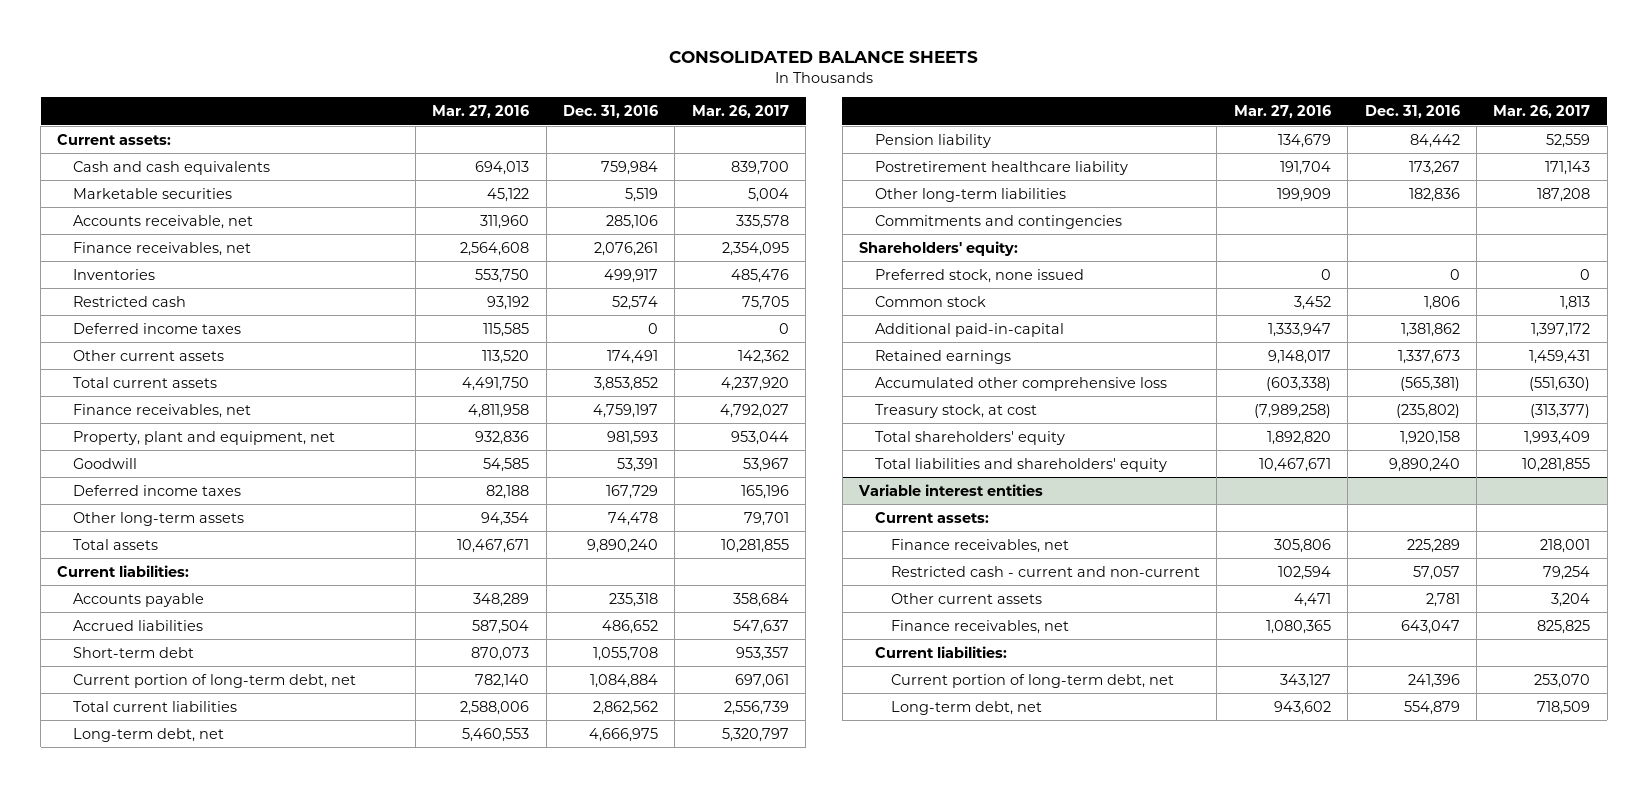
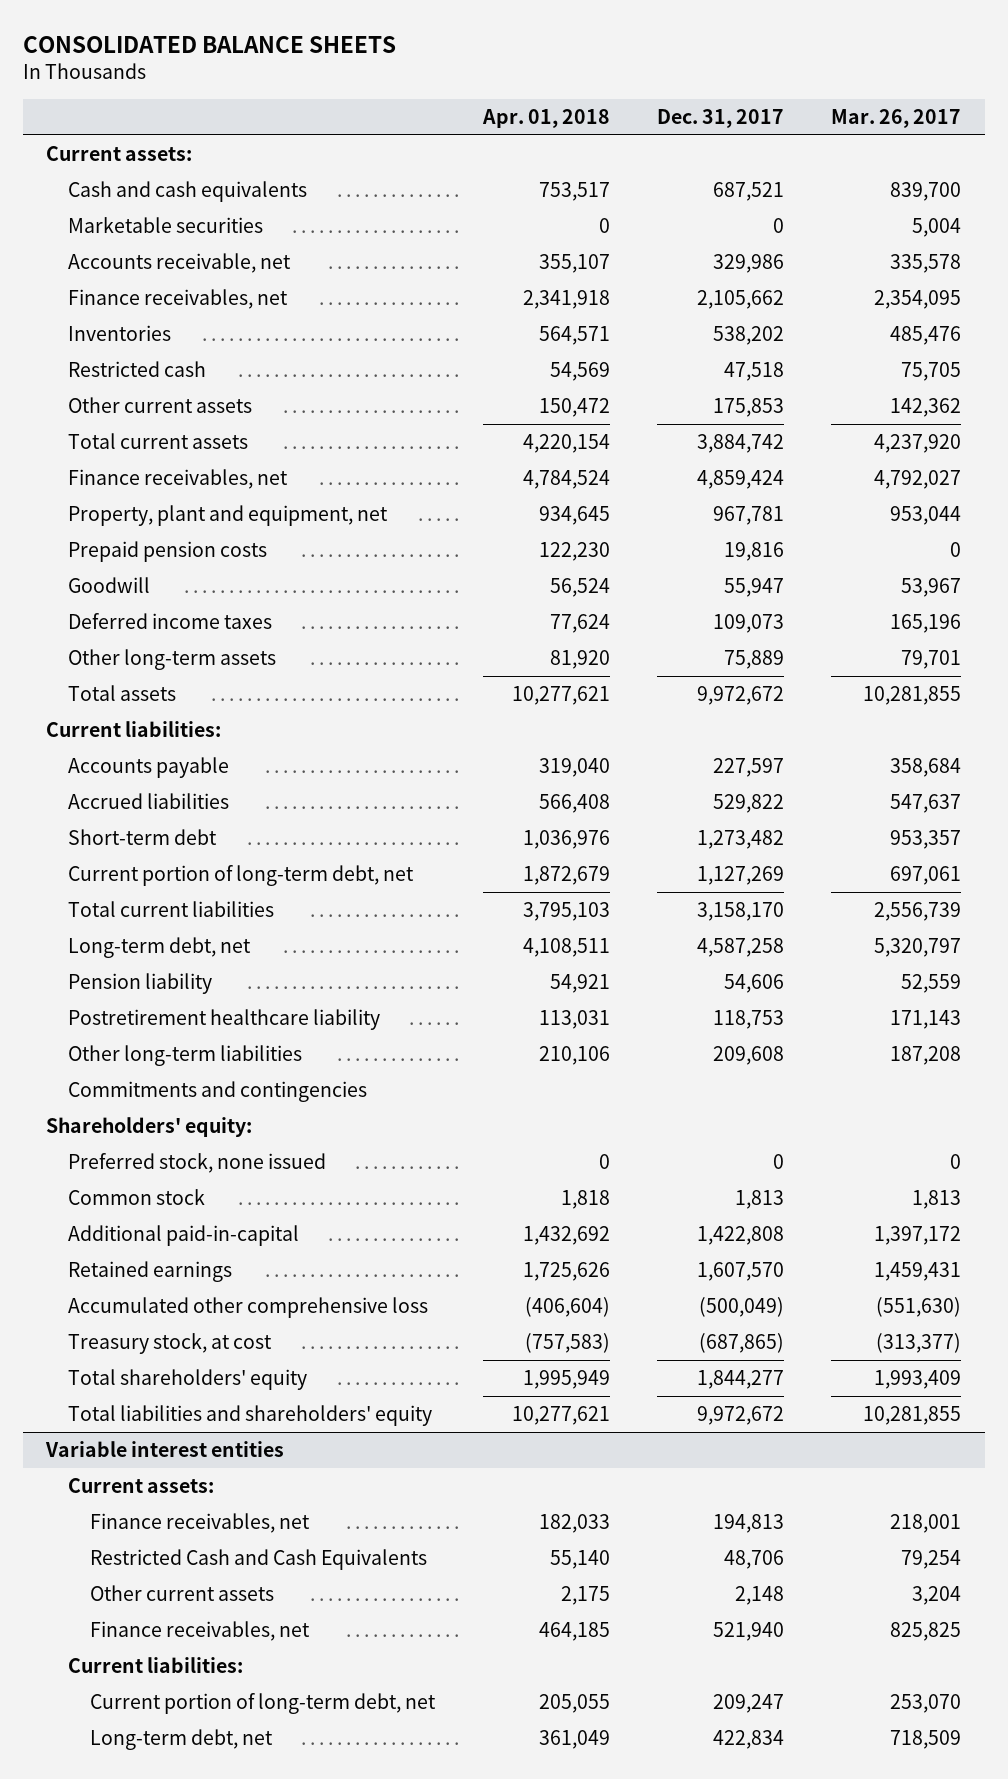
- | Mar. 27, 2016 | Dec. 31, 2016 | Mar. 26, 2017
+ | Apr. 01, 2018 | Dec. 31, 2017 | Mar. 26, 2017
- Deferred income taxes | 115,585 | 0 | 0
+ Prepaid pension costs | 122,230 | 19,816 | 0
@ Variable interest entities
- Restricted cash - current and non-current | 102,594 | 57,057 | 79,254
+ Restricted Cash and Cash Equivalents | 55,140 | 48,706 | 79,254

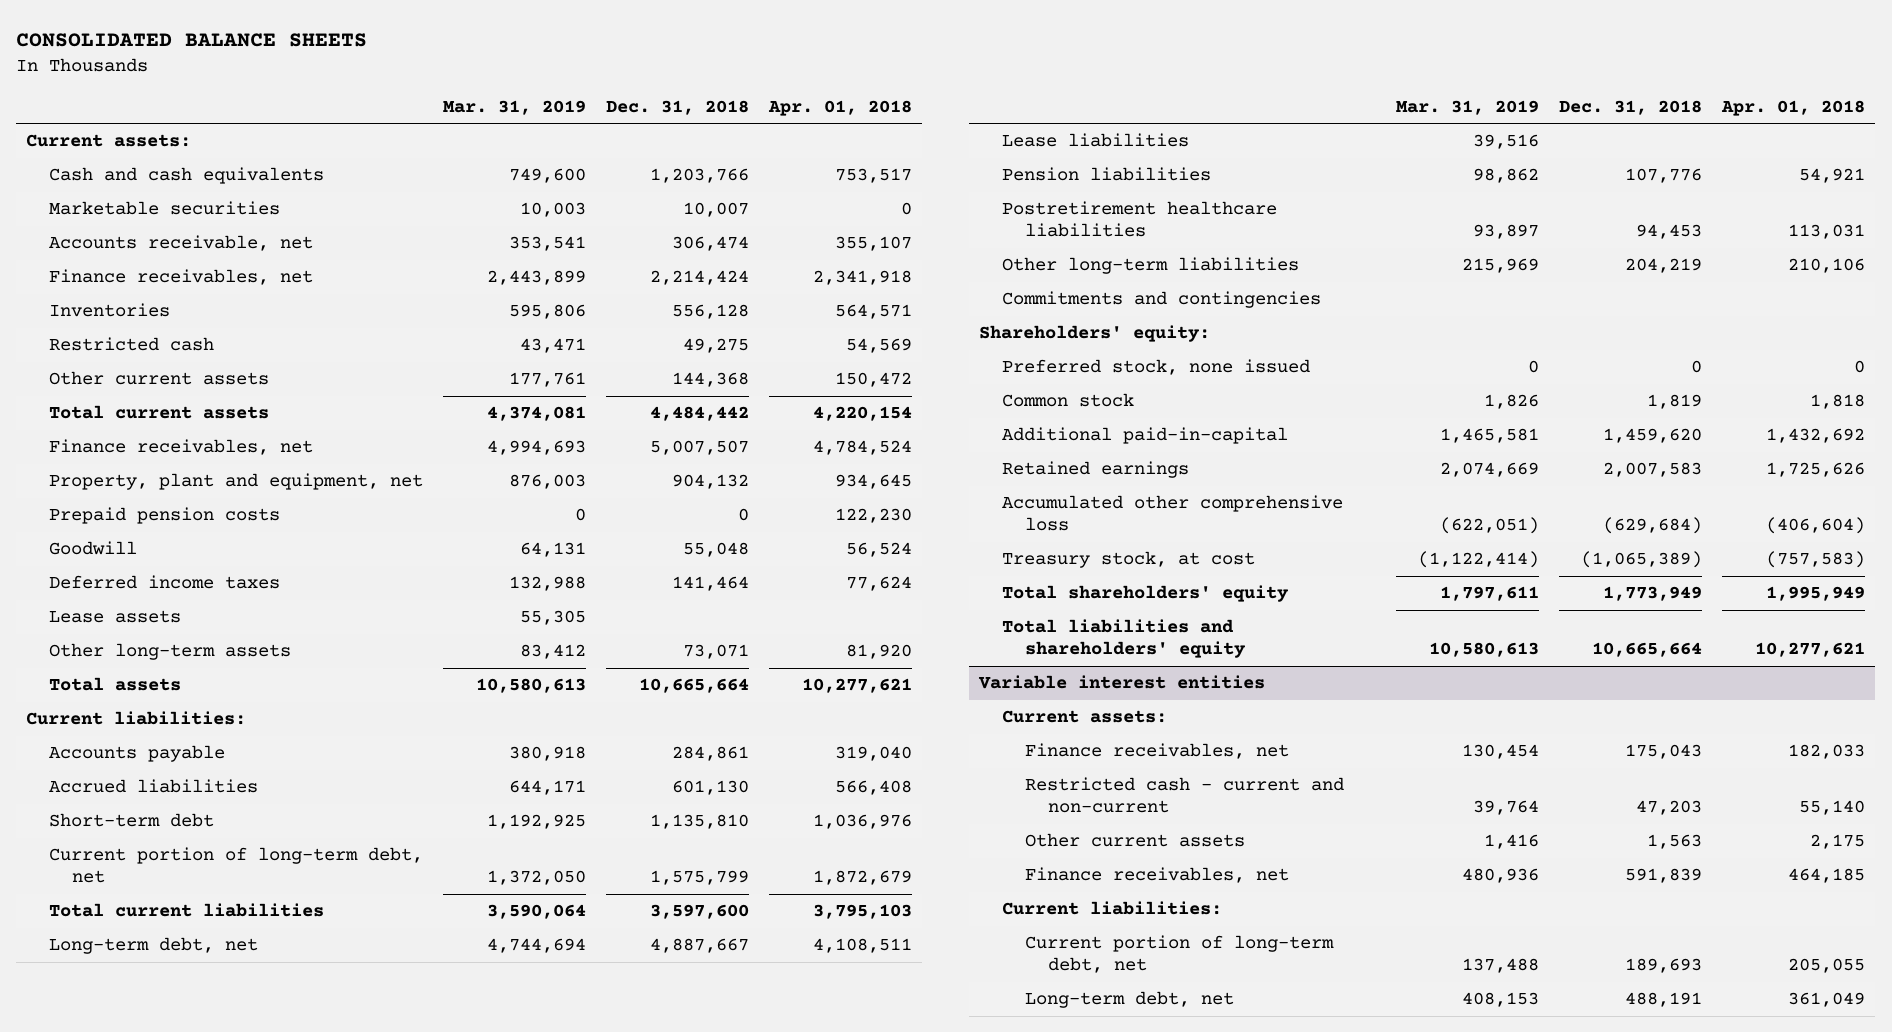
- | Apr. 01, 2018 | Dec. 31, 2017 | Mar. 26, 2017
+ | Mar. 31, 2019 | Dec. 31, 2018 | Apr. 01, 2018
+ Lease assets | 55,305 | |
- Pension liability | 54,921 | 54,606 | 52,559
- Postretirement healthcare liability | 113,031 | 118,753 | 171,143
+ Lease liabilities | 39,516 | |
+ Pension liabilities | 98,862 | 107,776 | 54,921
+ Postretirement healthcare liabilities | 93,897 | 94,453 | 113,031
@ Variable interest entities
- Restricted Cash and Cash Equivalents | 55,140 | 48,706 | 79,254
+ Restricted cash - current and non-current | 39,764 | 47,203 | 55,140

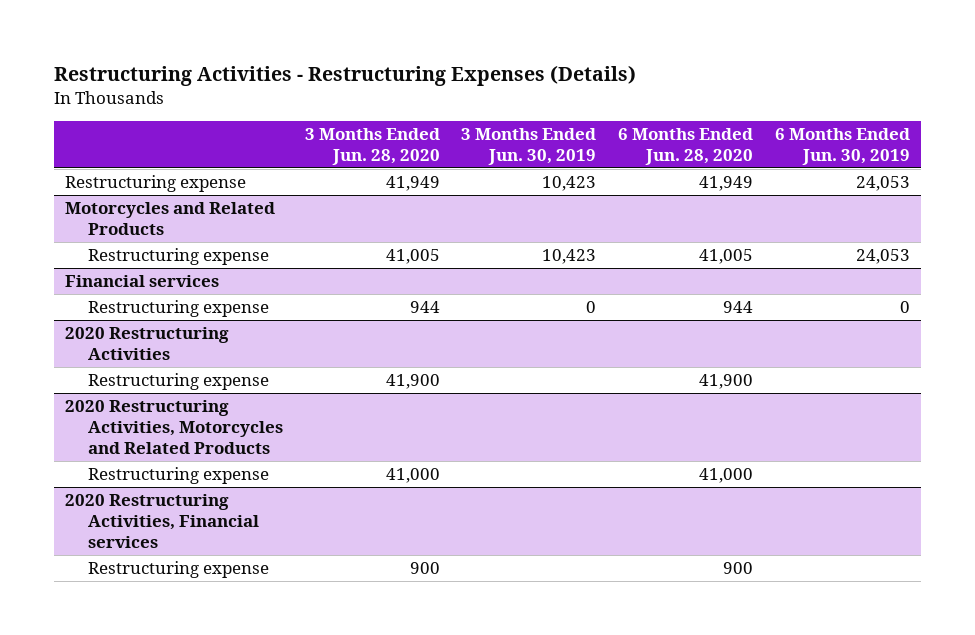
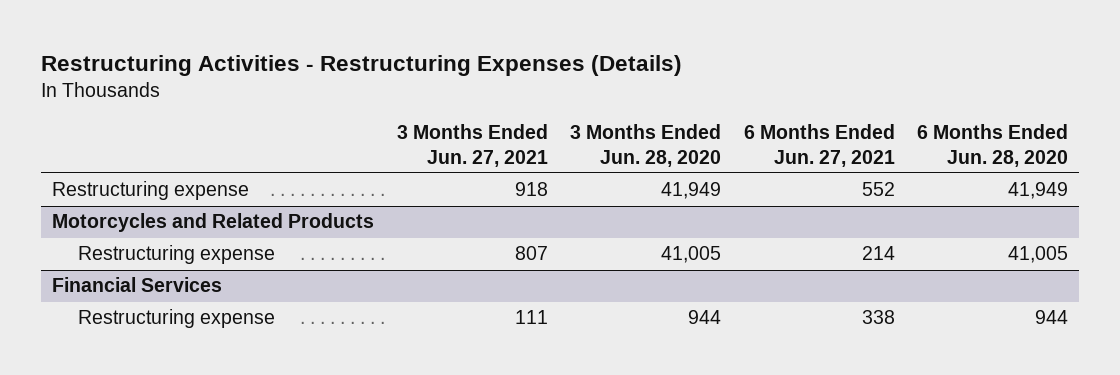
- | 3 Months Ended Jun. 28, 2020 | 3 Months Ended Jun. 30, 2019 | 6 Months Ended Jun. 28, 2020 | 6 Months Ended Jun. 30, 2019
+ | 3 Months Ended Jun. 27, 2021 | 3 Months Ended Jun. 28, 2020 | 6 Months Ended Jun. 27, 2021 | 6 Months Ended Jun. 28, 2020
- Financial services
+ Financial Services
- 2020 Restructuring Activities
- Restructuring expense | 41,900 | | 41,900 |
- 2020 Restructuring Activities, Motorcycles and Related Products
- Restructuring expense | 41,000 | | 41,000 |
- 2020 Restructuring Activities, Financial services
- Restructuring expense | 900 | | 900 |

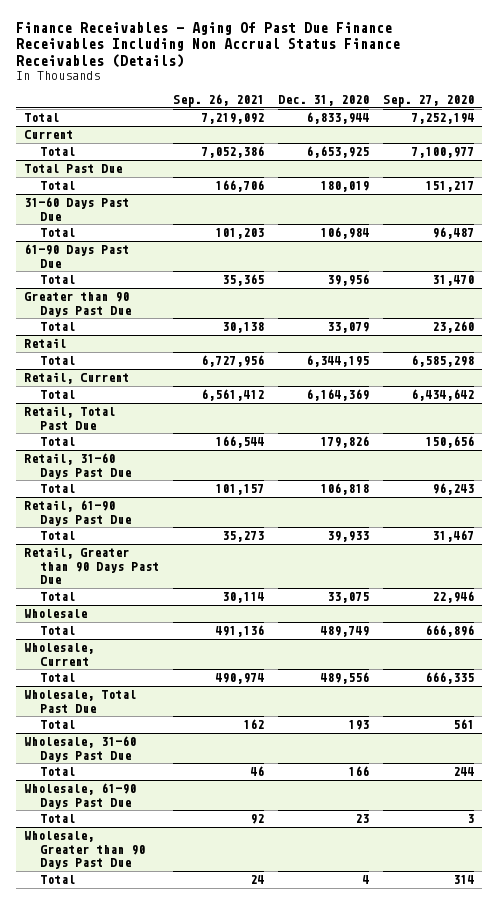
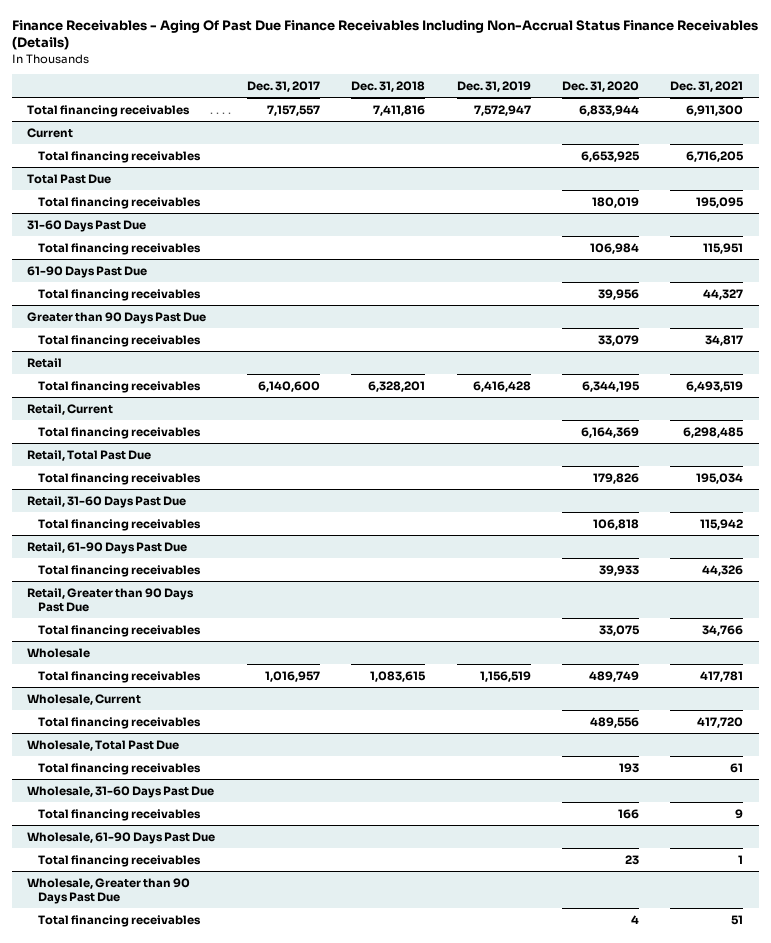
- Finance Receivables - Aging Of Past Due Finance Receivables Including Non Accrual Status Finance Receivables (Details)
+ Finance Receivables - Aging Of Past Due Finance Receivables Including Non-Accrual Status Finance Receivables (Details)
- | Sep. 26, 2021 | Dec. 31, 2020 | Sep. 27, 2020
+ | Dec. 31, 2017 | Dec. 31, 2018 | Dec. 31, 2019 | Dec. 31, 2020 | Dec. 31, 2021
- Total | 7,219,092 | 6,833,944 | 7,252,194
+ Total financing receivables | 7,157,557 | 7,411,816 | 7,572,947 | 6,833,944 | 6,911,300
@ Current
- Total | 7,052,386 | 6,653,925 | 7,100,977
+ Total financing receivables | | | | 6,653,925 | 6,716,205
@ Total Past Due
- Total | 166,706 | 180,019 | 151,217
+ Total financing receivables | | | | 180,019 | 195,095
@ 31-60 Days Past Due
- Total | 101,203 | 106,984 | 96,487
+ Total financing receivables | | | | 106,984 | 115,951
@ 61-90 Days Past Due
- Total | 35,365 | 39,956 | 31,470
+ Total financing receivables | | | | 39,956 | 44,327
@ Greater than 90 Days Past Due
- Total | 30,138 | 33,079 | 23,260
+ Total financing receivables | | | | 33,079 | 34,817
@ Retail
- Total | 6,727,956 | 6,344,195 | 6,585,298
+ Total financing receivables | 6,140,600 | 6,328,201 | 6,416,428 | 6,344,195 | 6,493,519
@ Retail, Current
- Total | 6,561,412 | 6,164,369 | 6,434,642
+ Total financing receivables | | | | 6,164,369 | 6,298,485
@ Retail, Total Past Due
- Total | 166,544 | 179,826 | 150,656
+ Total financing receivables | | | | 179,826 | 195,034
@ Retail, 31-60 Days Past Due
- Total | 101,157 | 106,818 | 96,243
+ Total financing receivables | | | | 106,818 | 115,942
@ Retail, 61-90 Days Past Due
- Total | 35,273 | 39,933 | 31,467
+ Total financing receivables | | | | 39,933 | 44,326
@ Retail, Greater than 90 Days Past Due
- Total | 30,114 | 33,075 | 22,946
+ Total financing receivables | | | | 33,075 | 34,766
@ Wholesale
- Total | 491,136 | 489,749 | 666,896
+ Total financing receivables | 1,016,957 | 1,083,615 | 1,156,519 | 489,749 | 417,781
@ Wholesale, Current
- Total | 490,974 | 489,556 | 666,335
+ Total financing receivables | | | | 489,556 | 417,720
@ Wholesale, Total Past Due
- Total | 162 | 193 | 561
+ Total financing receivables | | | | 193 | 61
@ Wholesale, 31-60 Days Past Due
- Total | 46 | 166 | 244
+ Total financing receivables | | | | 166 | 9
@ Wholesale, 61-90 Days Past Due
- Total | 92 | 23 | 3
+ Total financing receivables | | | | 23 | 1
@ Wholesale, Greater than 90 Days Past Due
- Total | 24 | 4 | 314
+ Total financing receivables | | | | 4 | 51

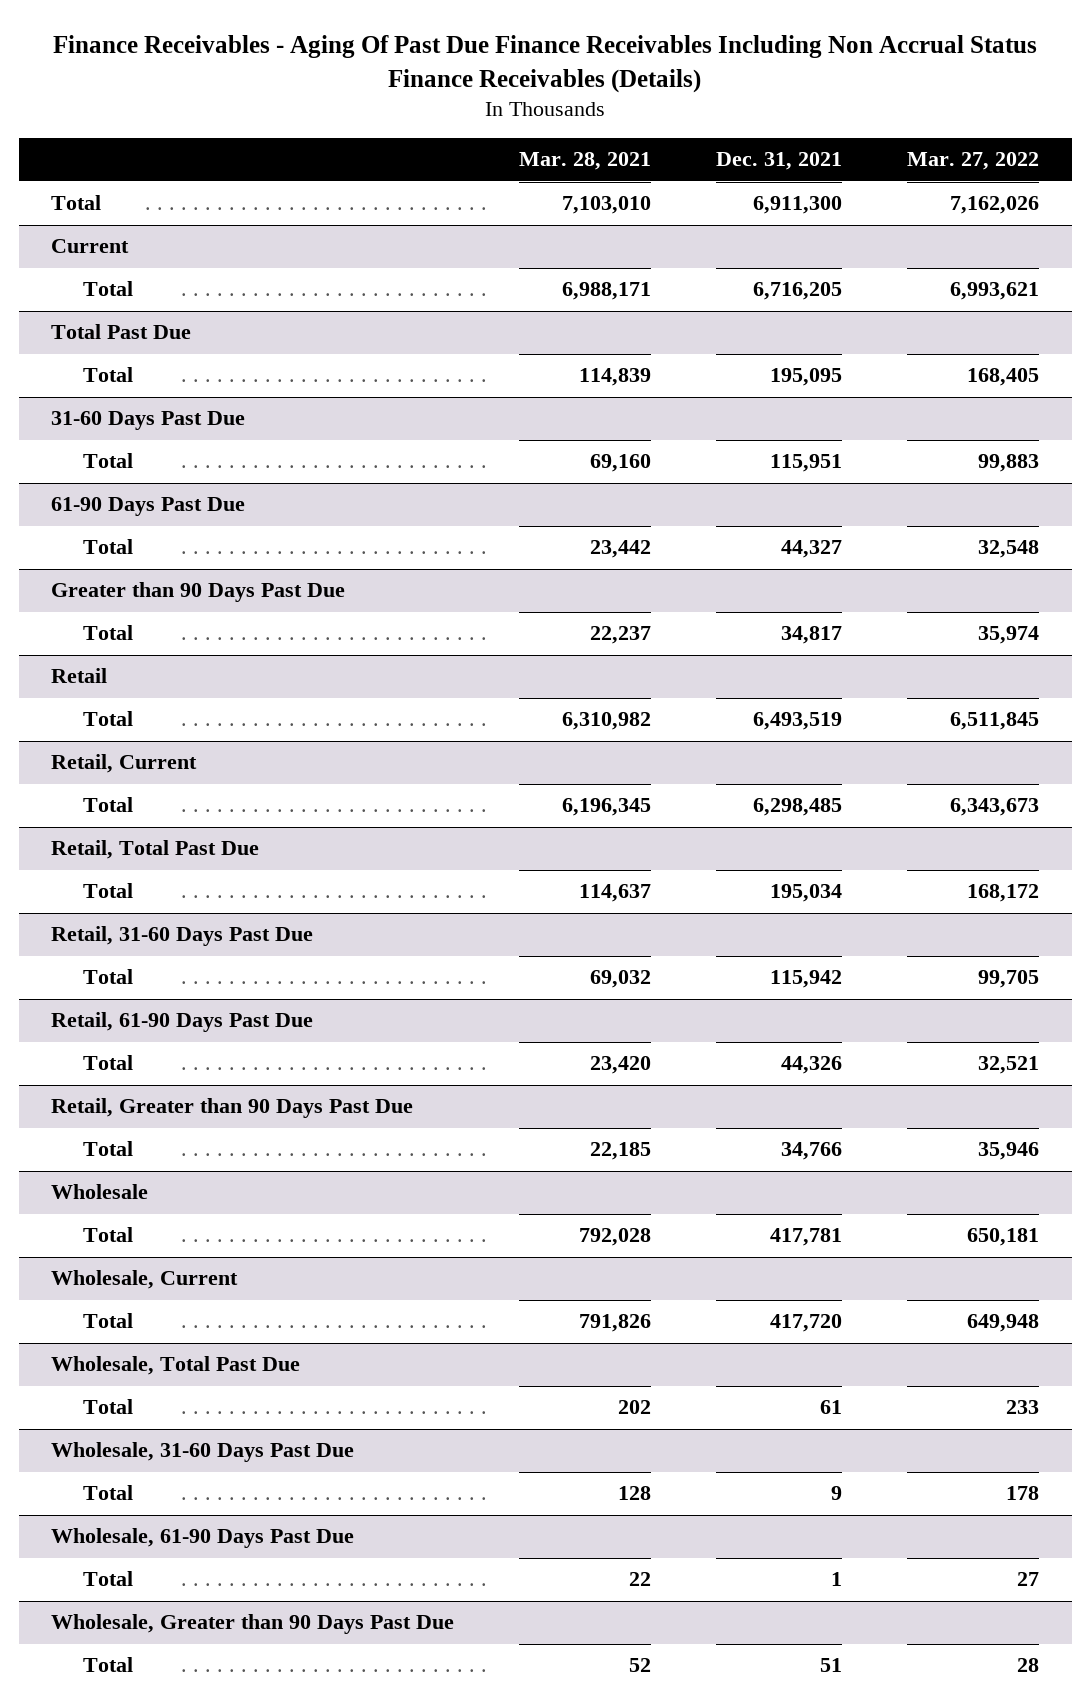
- Finance Receivables - Aging Of Past Due Finance Receivables Including Non-Accrual Status Finance Receivables (Details)
+ Finance Receivables - Aging Of Past Due Finance Receivables Including Non Accrual Status Finance Receivables (Details)
- | Dec. 31, 2017 | Dec. 31, 2018 | Dec. 31, 2019 | Dec. 31, 2020 | Dec. 31, 2021
+ | Mar. 28, 2021 | Dec. 31, 2021 | Mar. 27, 2022
- Total financing receivables | 7,157,557 | 7,411,816 | 7,572,947 | 6,833,944 | 6,911,300
+ Total | 7,103,010 | 6,911,300 | 7,162,026
@ Current
- Total financing receivables | | | | 6,653,925 | 6,716,205
+ Total | 6,988,171 | 6,716,205 | 6,993,621
@ Total Past Due
- Total financing receivables | | | | 180,019 | 195,095
+ Total | 114,839 | 195,095 | 168,405
@ 31-60 Days Past Due
- Total financing receivables | | | | 106,984 | 115,951
+ Total | 69,160 | 115,951 | 99,883
@ 61-90 Days Past Due
- Total financing receivables | | | | 39,956 | 44,327
+ Total | 23,442 | 44,327 | 32,548
@ Greater than 90 Days Past Due
- Total financing receivables | | | | 33,079 | 34,817
+ Total | 22,237 | 34,817 | 35,974
@ Retail
- Total financing receivables | 6,140,600 | 6,328,201 | 6,416,428 | 6,344,195 | 6,493,519
+ Total | 6,310,982 | 6,493,519 | 6,511,845
@ Retail, Current
- Total financing receivables | | | | 6,164,369 | 6,298,485
+ Total | 6,196,345 | 6,298,485 | 6,343,673
@ Retail, Total Past Due
- Total financing receivables | | | | 179,826 | 195,034
+ Total | 114,637 | 195,034 | 168,172
@ Retail, 31-60 Days Past Due
- Total financing receivables | | | | 106,818 | 115,942
+ Total | 69,032 | 115,942 | 99,705
@ Retail, 61-90 Days Past Due
- Total financing receivables | | | | 39,933 | 44,326
+ Total | 23,420 | 44,326 | 32,521
@ Retail, Greater than 90 Days Past Due
- Total financing receivables | | | | 33,075 | 34,766
+ Total | 22,185 | 34,766 | 35,946
@ Wholesale
- Total financing receivables | 1,016,957 | 1,083,615 | 1,156,519 | 489,749 | 417,781
+ Total | 792,028 | 417,781 | 650,181
@ Wholesale, Current
- Total financing receivables | | | | 489,556 | 417,720
+ Total | 791,826 | 417,720 | 649,948
@ Wholesale, Total Past Due
- Total financing receivables | | | | 193 | 61
+ Total | 202 | 61 | 233
@ Wholesale, 31-60 Days Past Due
- Total financing receivables | | | | 166 | 9
+ Total | 128 | 9 | 178
@ Wholesale, 61-90 Days Past Due
- Total financing receivables | | | | 23 | 1
+ Total | 22 | 1 | 27
@ Wholesale, Greater than 90 Days Past Due
- Total financing receivables | | | | 4 | 51
+ Total | 52 | 51 | 28

